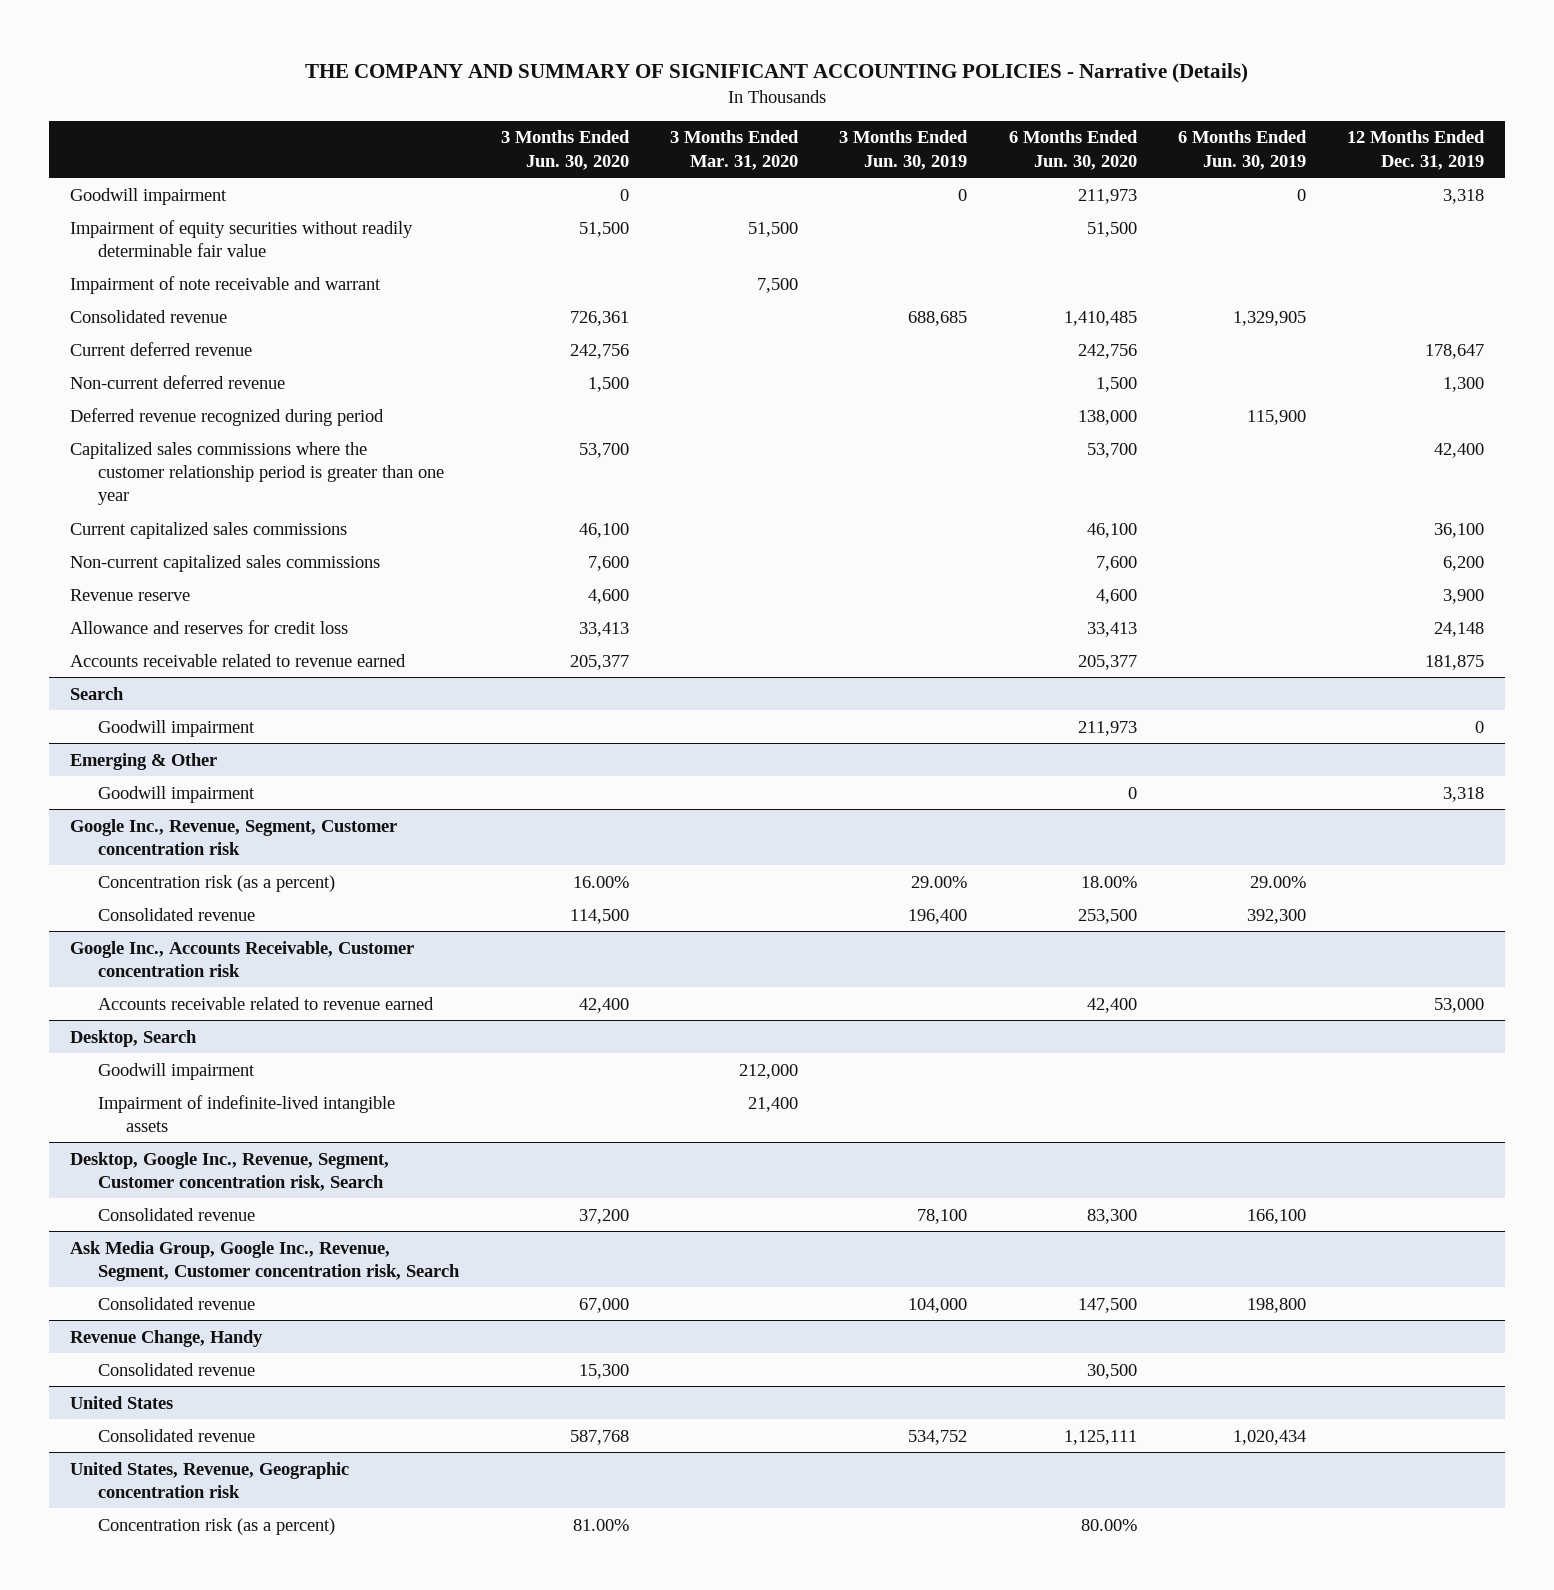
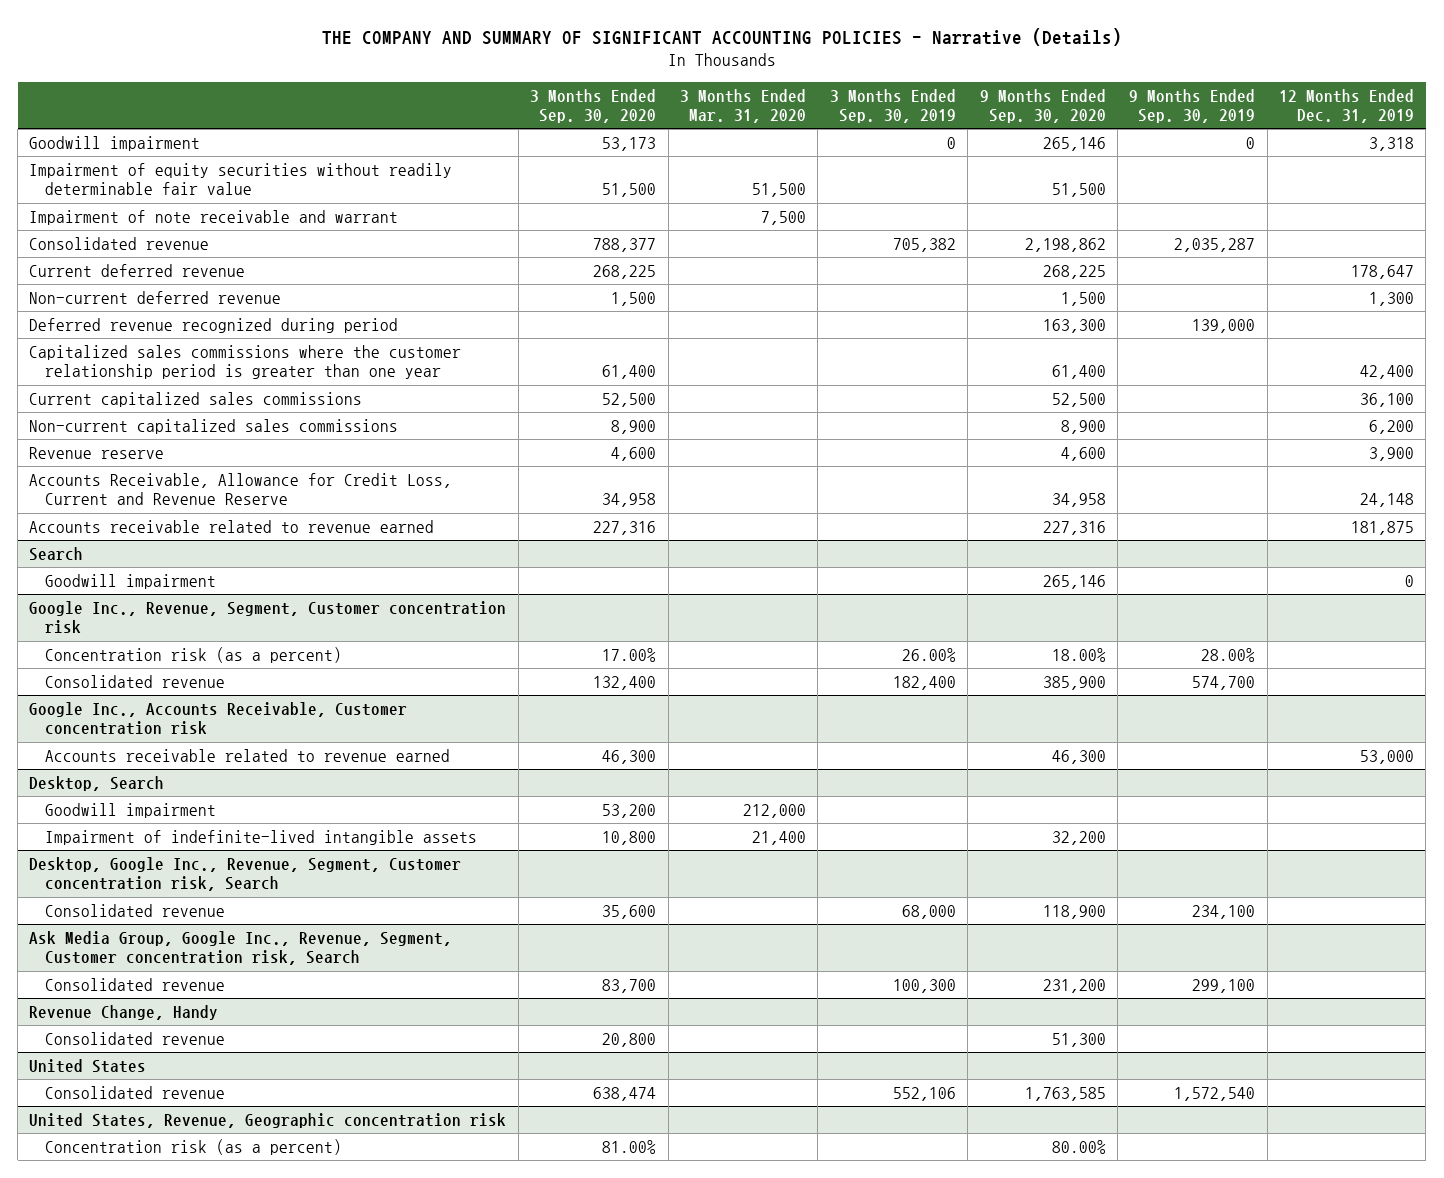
- | 3 Months Ended Jun. 30, 2020 | 3 Months Ended Mar. 31, 2020 | 3 Months Ended Jun. 30, 2019 | 6 Months Ended Jun. 30, 2020 | 6 Months Ended Jun. 30, 2019 | 12 Months Ended Dec. 31, 2019
+ | 3 Months Ended Sep. 30, 2020 | 3 Months Ended Mar. 31, 2020 | 3 Months Ended Sep. 30, 2019 | 9 Months Ended Sep. 30, 2020 | 9 Months Ended Sep. 30, 2019 | 12 Months Ended Dec. 31, 2019
- Allowance and reserves for credit loss | 33,413 | | | 33,413 | | 24,148
+ Accounts Receivable, Allowance for Credit Loss, Current and Revenue Reserve | 34,958 | | | 34,958 | | 24,148
- Emerging & Other
- Goodwill impairment | | | | 0 | | 3,318

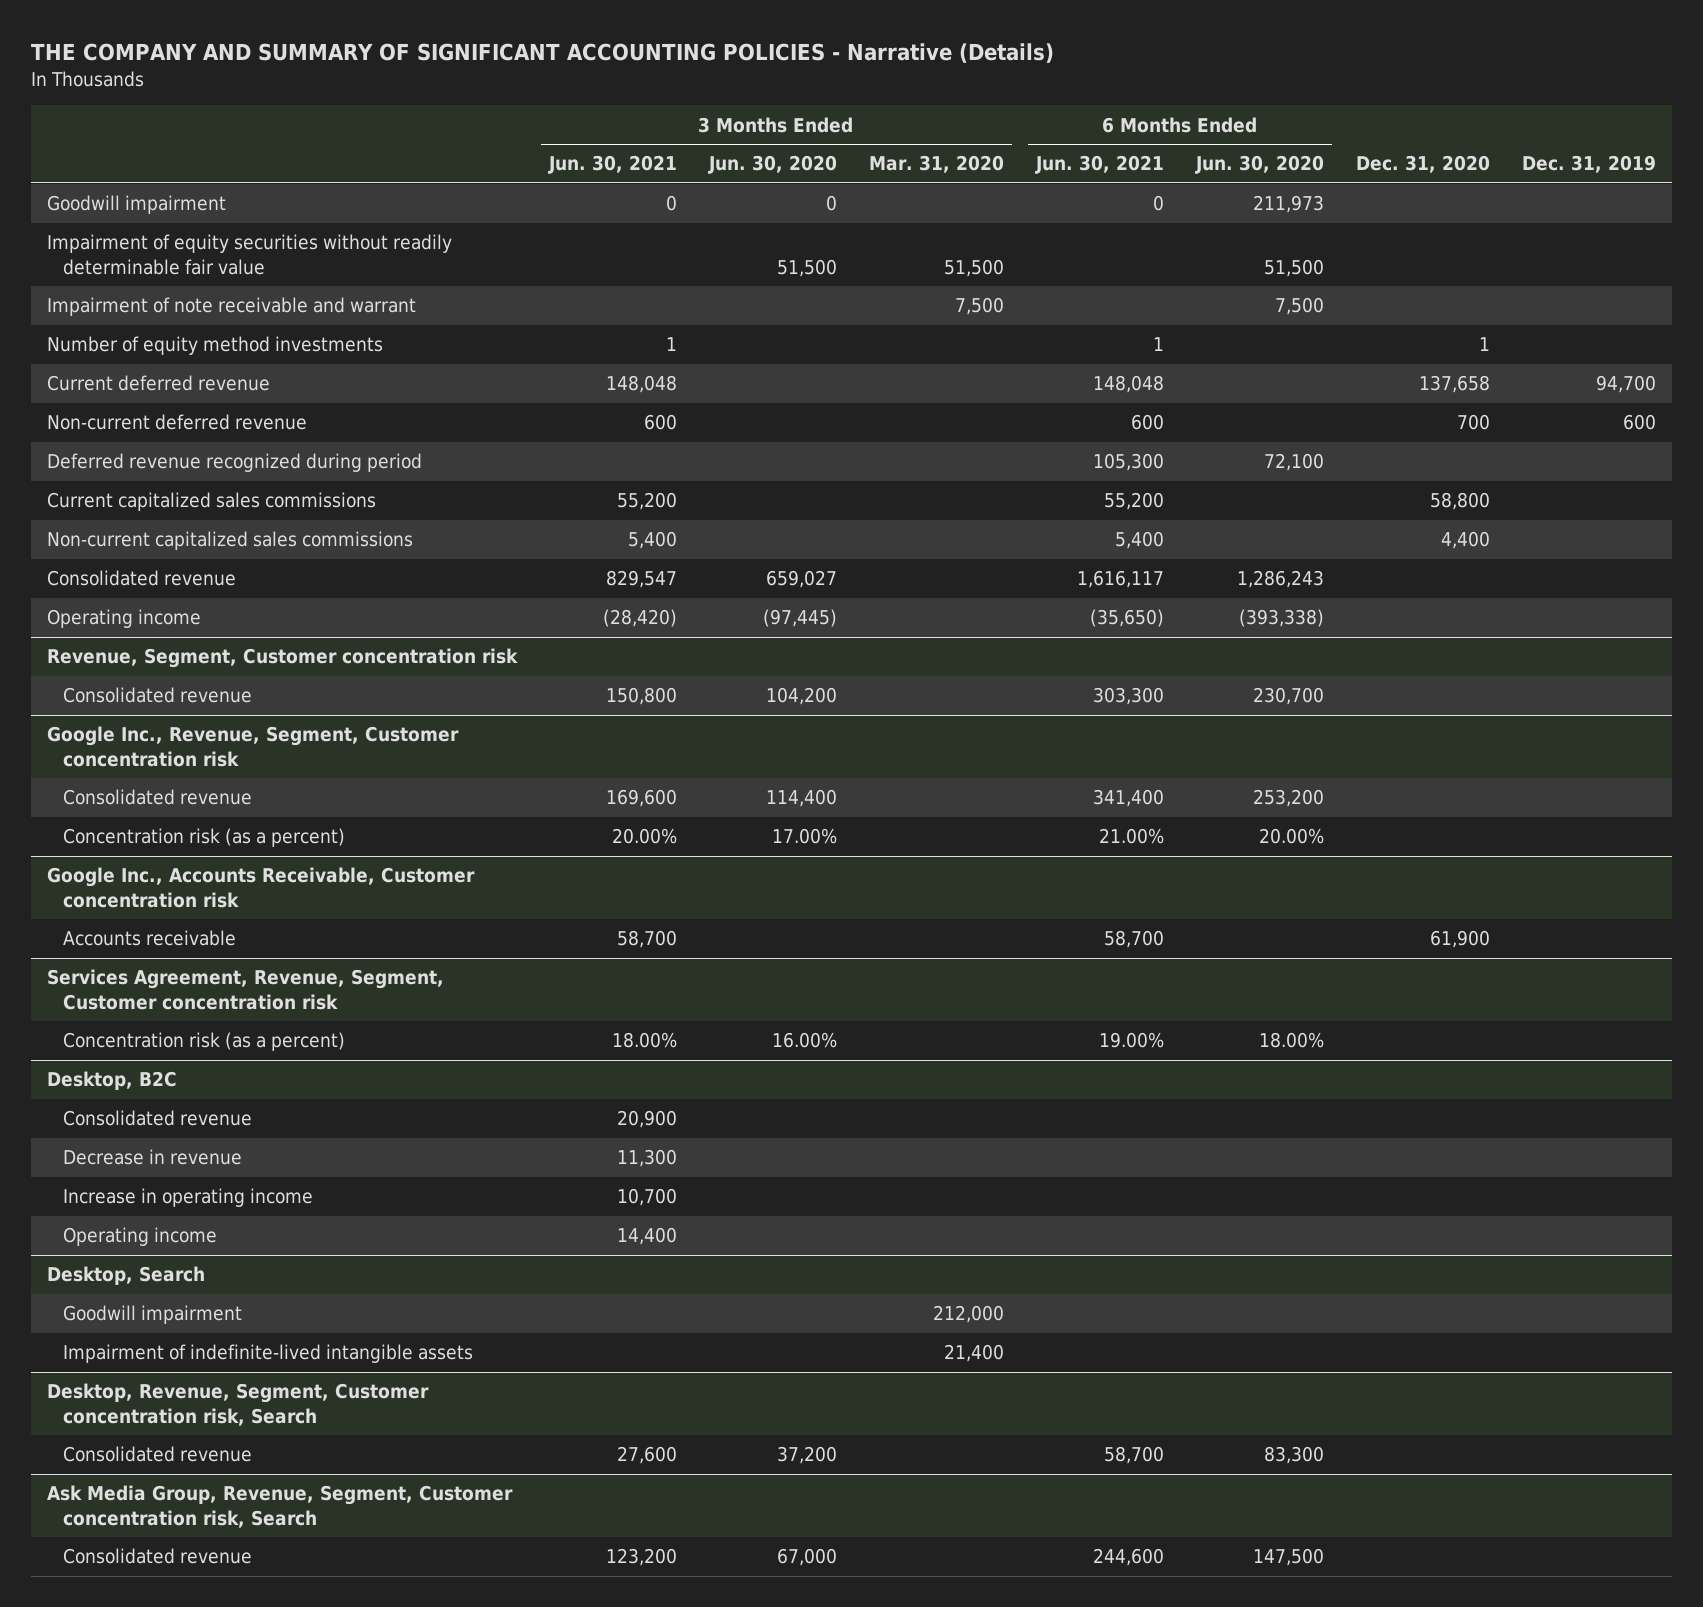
- | 3 Months Ended Sep. 30, 2020 | 3 Months Ended Mar. 31, 2020 | 3 Months Ended Sep. 30, 2019 | 9 Months Ended Sep. 30, 2020 | 9 Months Ended Sep. 30, 2019 | 12 Months Ended Dec. 31, 2019
+ | 3 Months Ended Jun. 30, 2021 | 3 Months Ended Jun. 30, 2020 | 3 Months Ended Mar. 31, 2020 | 6 Months Ended Jun. 30, 2021 | 6 Months Ended Jun. 30, 2020 | Dec. 31, 2020 | Dec. 31, 2019
+ Number of equity method investments | 1 | | | 1 | | 1 |
- Capitalized sales commissions where the customer relationship period is greater than one year | 61,400 | | | 61,400 | | 42,400
- Revenue reserve | 4,600 | | | 4,600 | | 3,900
- Accounts Receivable, Allowance for Credit Loss, Current and Revenue Reserve | 34,958 | | | 34,958 | | 24,148
- Accounts receivable related to revenue earned | 227,316 | | | 227,316 | | 181,875
- Search
- Goodwill impairment | | | | 265,146 | | 0
moved down: Consolidated revenue | 829,547 | 659,027 | | 1,616,117 | 1,286,243 | |
+ Operating income | (28,420) | (97,445) | | (35,650) | (393,338) | |
+ Revenue, Segment, Customer concentration risk
+ Consolidated revenue | 150,800 | 104,200 | | 303,300 | 230,700 | |
@ Google Inc., Revenue, Segment, Customer concentration risk
moved down: Concentration risk (as a percent) | 20.00% | 17.00% | | 21.00% | 20.00% | |
@ Google Inc., Accounts Receivable, Customer concentration risk
- Accounts receivable related to revenue earned | 46,300 | | | 46,300 | | 53,000
+ Accounts receivable | 58,700 | | | 58,700 | | 61,900 |
+ Services Agreement, Revenue, Segment, Customer concentration risk
+ Concentration risk (as a percent) | 18.00% | 16.00% | | 19.00% | 18.00% | |
+ Desktop, B2C
+ Consolidated revenue | 20,900 | | | | | |
+ Decrease in revenue | 11,300 | | | | | |
+ Increase in operating income | 10,700 | | | | | |
+ Operating income | 14,400 | | | | | |
- Desktop, Google Inc., Revenue, Segment, Customer concentration risk, Search
+ Desktop, Revenue, Segment, Customer concentration risk, Search
- Ask Media Group, Google Inc., Revenue, Segment, Customer concentration risk, Search
+ Ask Media Group, Revenue, Segment, Customer concentration risk, Search
- Revenue Change, Handy
- Consolidated revenue | 20,800 | | | 51,300 | |
- United States
- Consolidated revenue | 638,474 | | 552,106 | 1,763,585 | 1,572,540 |
- United States, Revenue, Geographic concentration risk
- Concentration risk (as a percent) | 81.00% | | | 80.00% | |

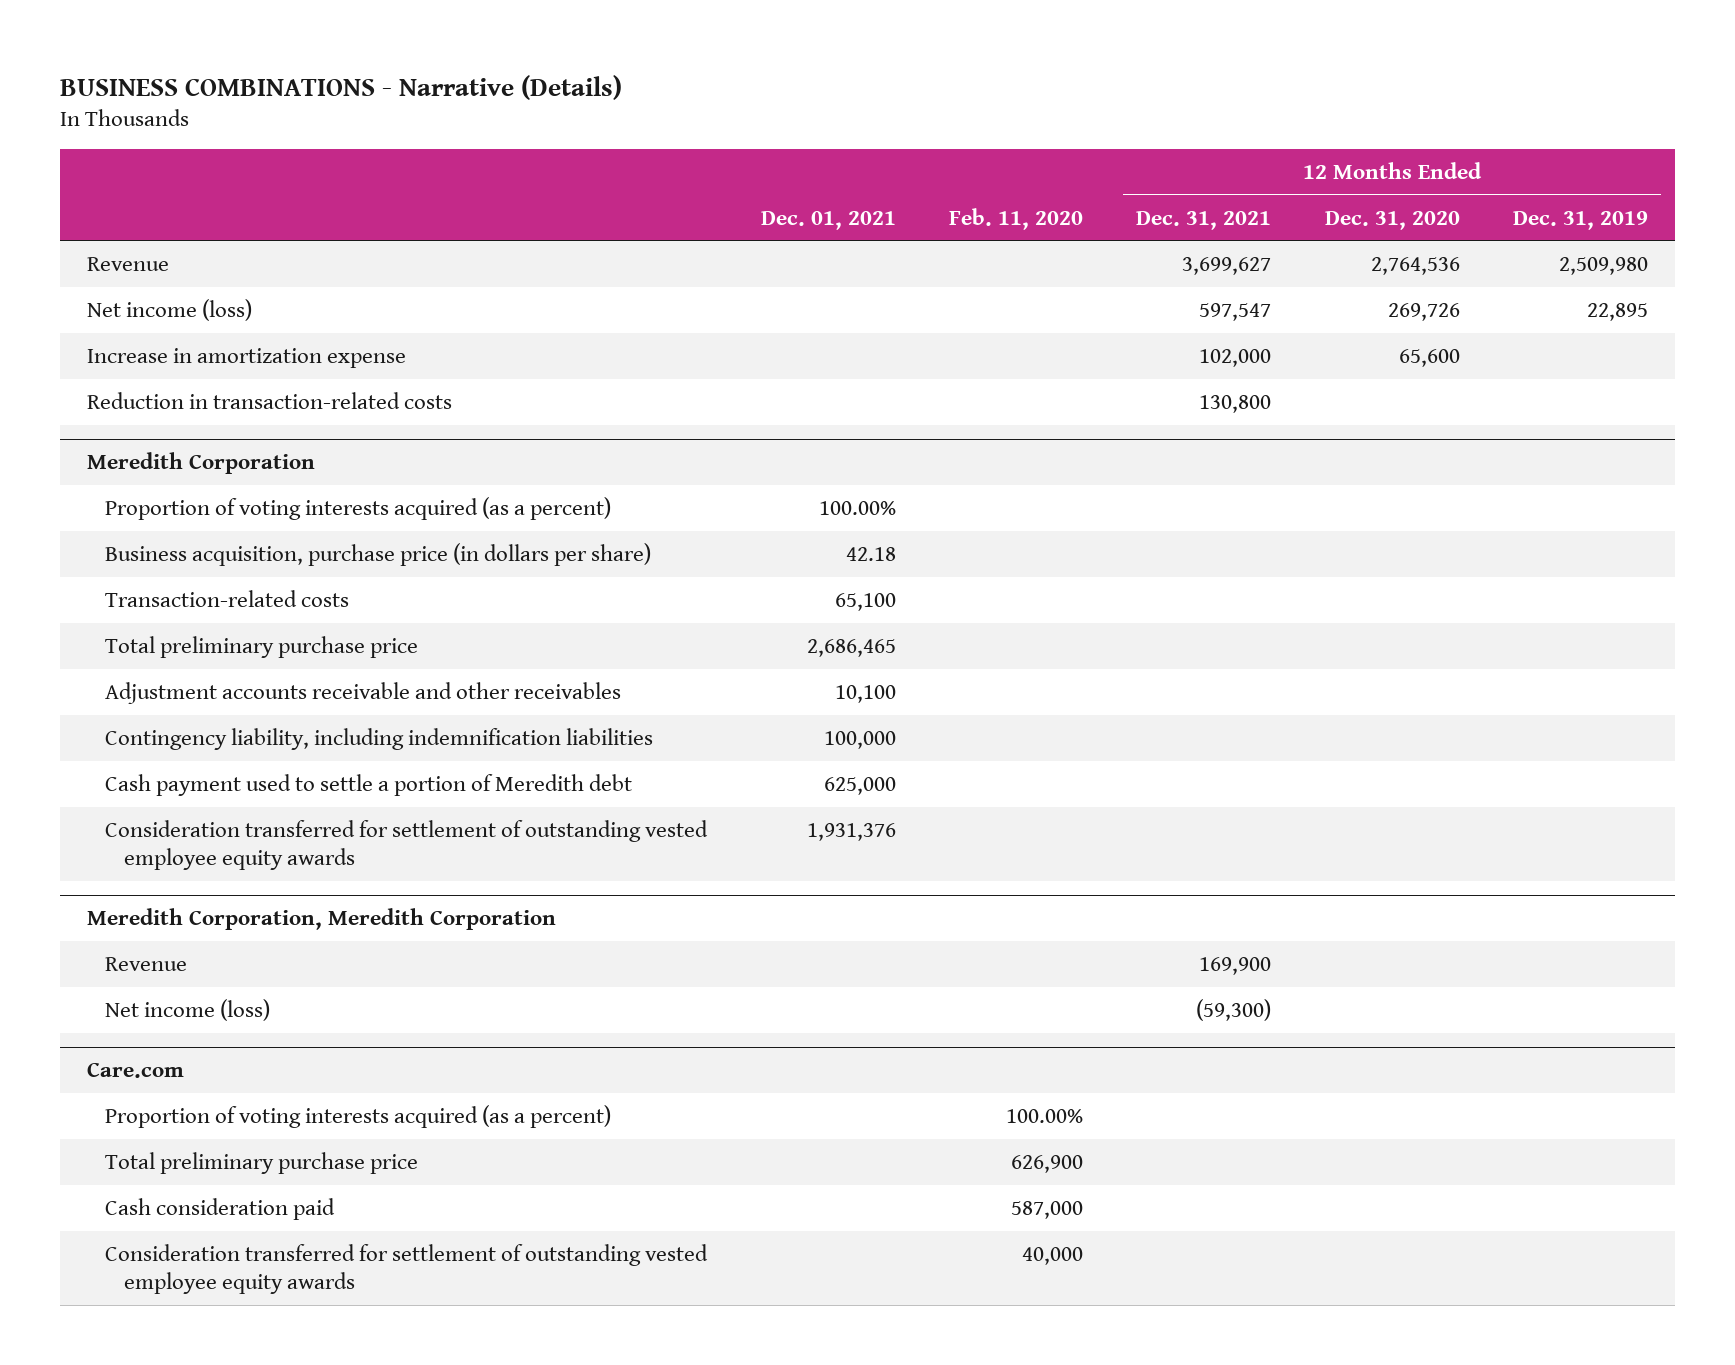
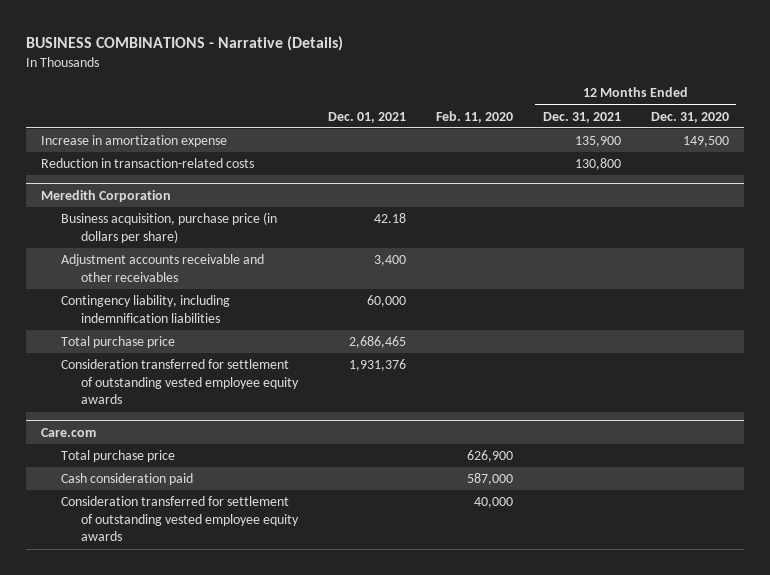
- | Dec. 01, 2021 | Feb. 11, 2020 | 12 Months Ended Dec. 31, 2021 | 12 Months Ended Dec. 31, 2020 | 12 Months Ended Dec. 31, 2019
+ | Dec. 01, 2021 | Feb. 11, 2020 | 12 Months Ended Dec. 31, 2021 | 12 Months Ended Dec. 31, 2020
- Revenue | | | 3,699,627 | 2,764,536 | 2,509,980
- Net income (loss) | | | 597,547 | 269,726 | 22,895
- Increase in amortization expense | | | 102,000 | 65,600 |
+ Increase in amortization expense | | | 135,900 | 149,500
@ Meredith Corporation
- Proportion of voting interests acquired (as a percent) | 100.00% | | | |
- Transaction-related costs | 65,100 | | | |
- Total preliminary purchase price | 2,686,465 | | | |
- Adjustment accounts receivable and other receivables | 10,100 | | | |
- Contingency liability, including indemnification liabilities | 100,000 | | | |
- Cash payment used to settle a portion of Meredith debt | 625,000 | | | |
+ Adjustment accounts receivable and other receivables | 3,400 | | |
+ Contingency liability, including indemnification liabilities | 60,000 | | |
+ Total purchase price | 2,686,465 | | |
- Meredith Corporation, Meredith Corporation
- Revenue | | | 169,900 | |
- Net income (loss) | | | (59,300) | |
@ Care.com
- Proportion of voting interests acquired (as a percent) | | 100.00% | | |
- Total preliminary purchase price | | 626,900 | | |
+ Total purchase price | | 626,900 | |

